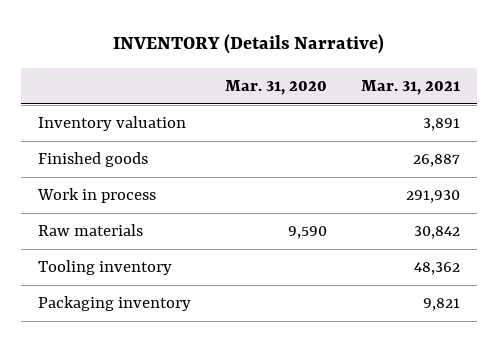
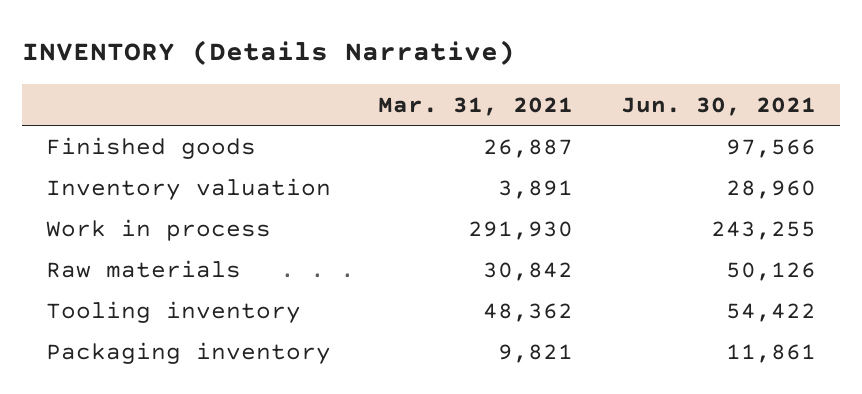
- | Mar. 31, 2020 | Mar. 31, 2021
+ | Mar. 31, 2021 | Jun. 30, 2021
moved down: Inventory valuation | 3,891 | 28,960

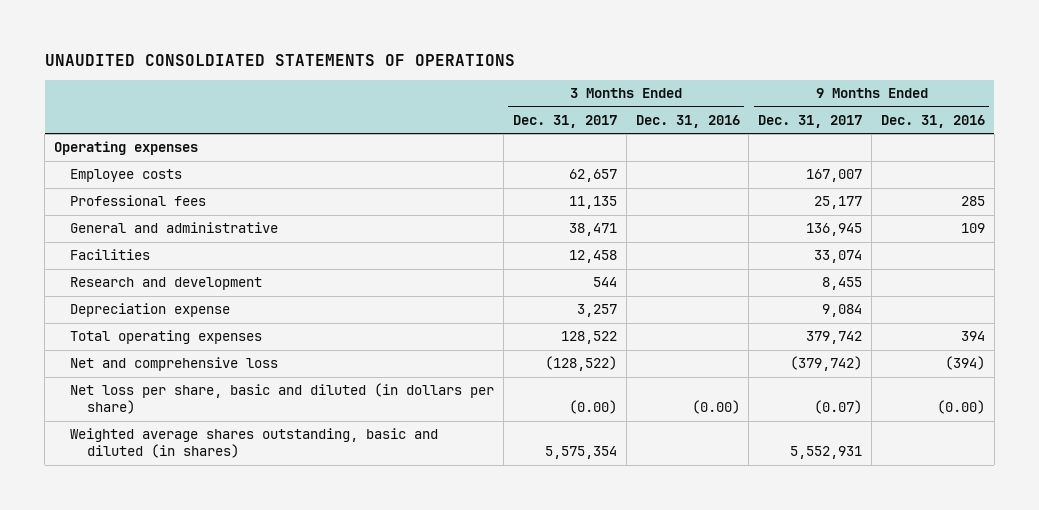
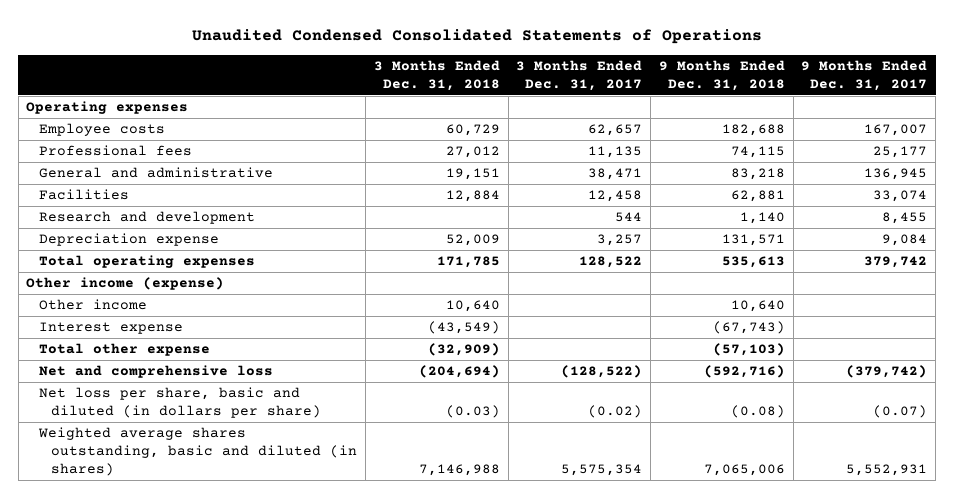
- UNAUDITED CONSOLDIATED STATEMENTS OF OPERATIONS
+ Unaudited Condensed Consolidated Statements of Operations
- | 3 Months Ended Dec. 31, 2017 | 3 Months Ended Dec. 31, 2016 | 9 Months Ended Dec. 31, 2017 | 9 Months Ended Dec. 31, 2016
+ | 3 Months Ended Dec. 31, 2018 | 3 Months Ended Dec. 31, 2017 | 9 Months Ended Dec. 31, 2018 | 9 Months Ended Dec. 31, 2017
+ Other income (expense)
+ Other income | 10,640 | | 10,640 |
+ Interest expense | (43,549) | | (67,743) |
+ Total other expense | (32,909) | | (57,103) |
- Net loss per share, basic and diluted (in dollars per share) | (0.00) | (0.00) | (0.07) | (0.00)
+ Net loss per share, basic and diluted (in dollars per share) | (0.03) | (0.02) | (0.08) | (0.07)

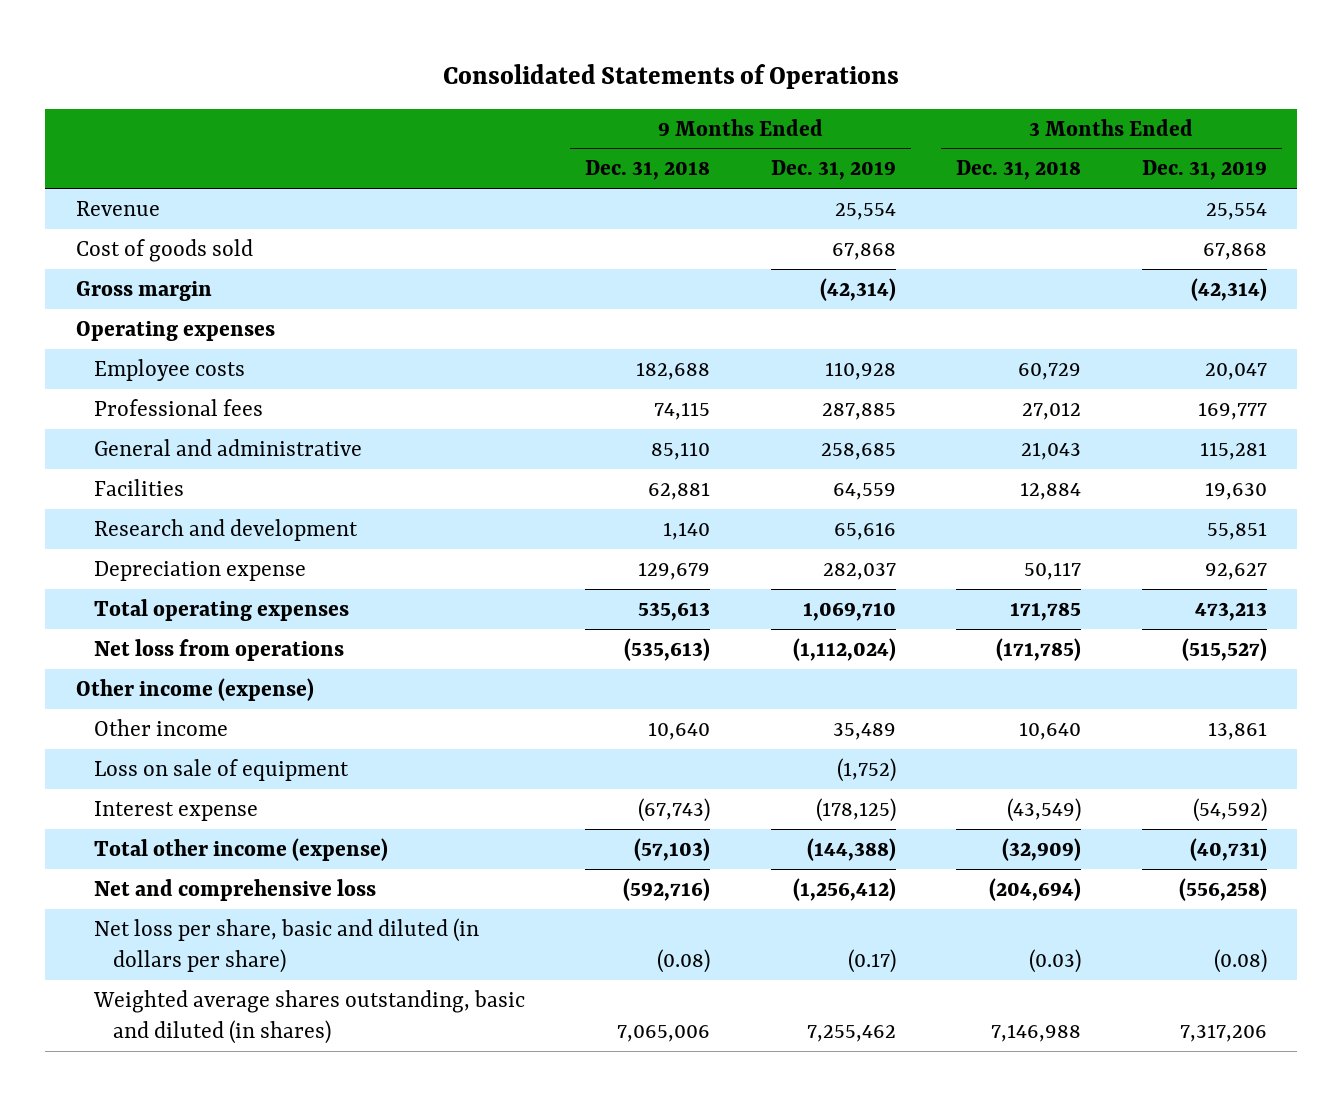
- Unaudited Condensed Consolidated Statements of Operations
+ Consolidated Statements of Operations
- | 3 Months Ended Dec. 31, 2018 | 3 Months Ended Dec. 31, 2017 | 9 Months Ended Dec. 31, 2018 | 9 Months Ended Dec. 31, 2017
+ | 9 Months Ended Dec. 31, 2018 | 9 Months Ended Dec. 31, 2019 | 3 Months Ended Dec. 31, 2018 | 3 Months Ended Dec. 31, 2019
+ Revenue | | 25,554 | | 25,554
+ Cost of goods sold | | 67,868 | | 67,868
+ Gross margin | | (42,314) | | (42,314)
- General and administrative | 19,151 | 38,471 | 83,218 | 136,945
+ General and administrative | 85,110 | 258,685 | 21,043 | 115,281
- Depreciation expense | 52,009 | 3,257 | 131,571 | 9,084
+ Depreciation expense | 129,679 | 282,037 | 50,117 | 92,627
+ Net loss from operations | (535,613) | (1,112,024) | (171,785) | (515,527)
+ Loss on sale of equipment | | (1,752) | |
- Total other expense | (32,909) | | (57,103) |
+ Total other income (expense) | (57,103) | (144,388) | (32,909) | (40,731)

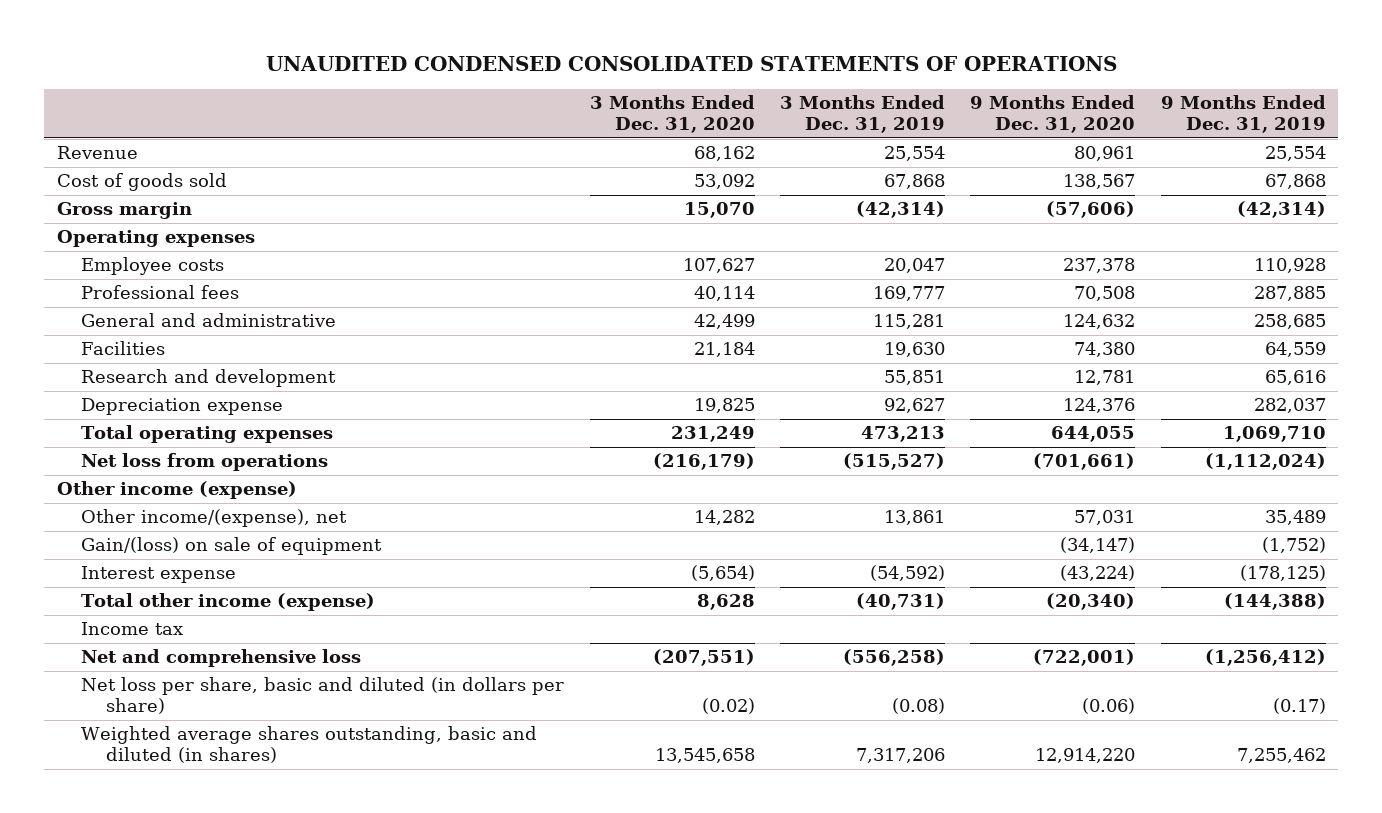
- Consolidated Statements of Operations
+ UNAUDITED CONDENSED CONSOLIDATED STATEMENTS OF OPERATIONS
- | 9 Months Ended Dec. 31, 2018 | 9 Months Ended Dec. 31, 2019 | 3 Months Ended Dec. 31, 2018 | 3 Months Ended Dec. 31, 2019
+ | 3 Months Ended Dec. 31, 2020 | 3 Months Ended Dec. 31, 2019 | 9 Months Ended Dec. 31, 2020 | 9 Months Ended Dec. 31, 2019
- Other income | 10,640 | 35,489 | 10,640 | 13,861
- Loss on sale of equipment | | (1,752) | |
+ Other income/(expense), net | 14,282 | 13,861 | 57,031 | 35,489
+ Gain/(loss) on sale of equipment | | | (34,147) | (1,752)
+ Income tax

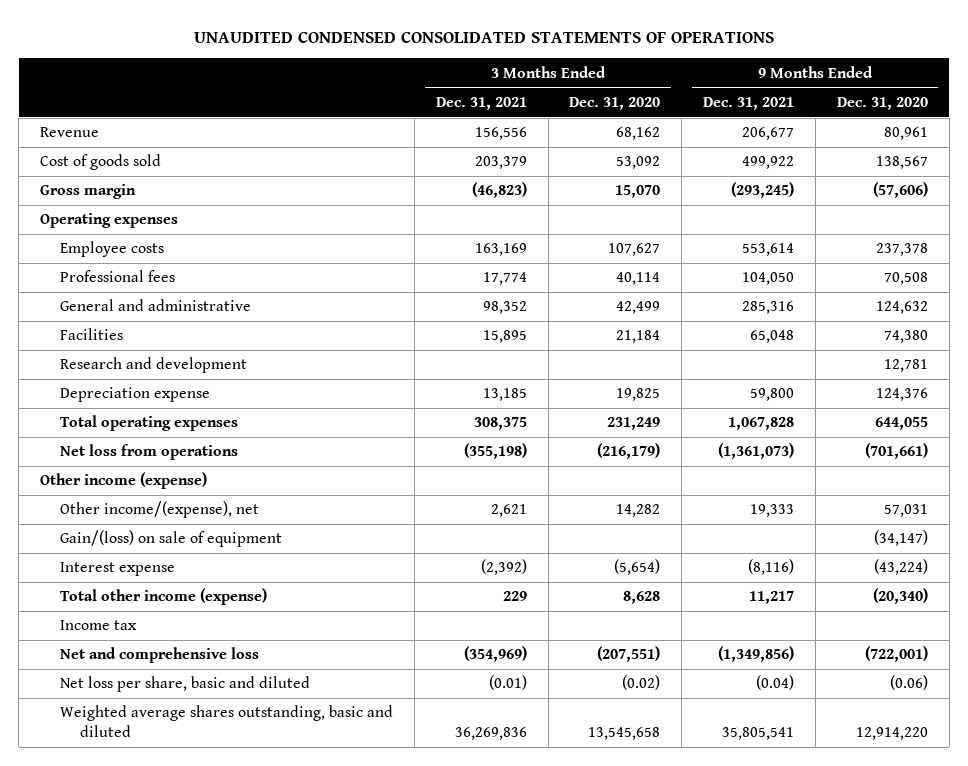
- | 3 Months Ended Dec. 31, 2020 | 3 Months Ended Dec. 31, 2019 | 9 Months Ended Dec. 31, 2020 | 9 Months Ended Dec. 31, 2019
+ | 3 Months Ended Dec. 31, 2021 | 3 Months Ended Dec. 31, 2020 | 9 Months Ended Dec. 31, 2021 | 9 Months Ended Dec. 31, 2020
- Net loss per share, basic and diluted (in dollars per share) | (0.02) | (0.08) | (0.06) | (0.17)
- Weighted average shares outstanding, basic and diluted (in shares) | 13,545,658 | 7,317,206 | 12,914,220 | 7,255,462
+ Net loss per share, basic and diluted | (0.01) | (0.02) | (0.04) | (0.06)
+ Weighted average shares outstanding, basic and diluted | 36,269,836 | 13,545,658 | 35,805,541 | 12,914,220

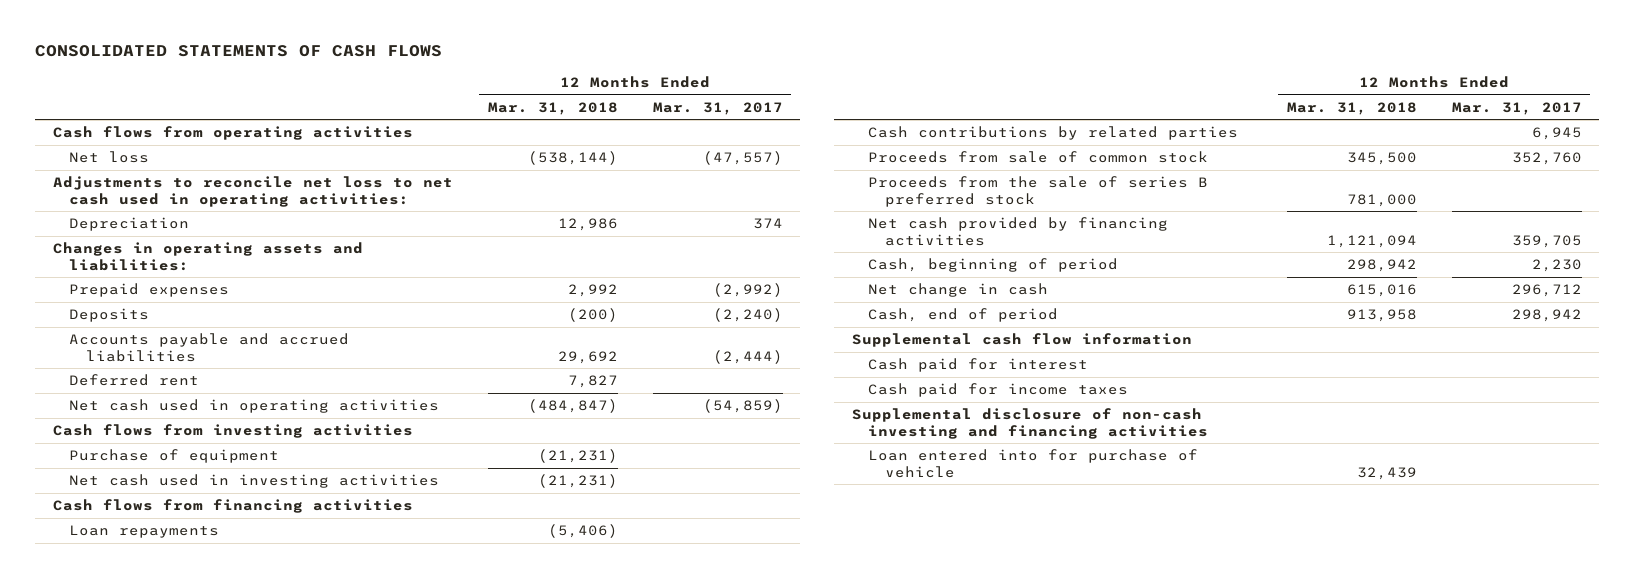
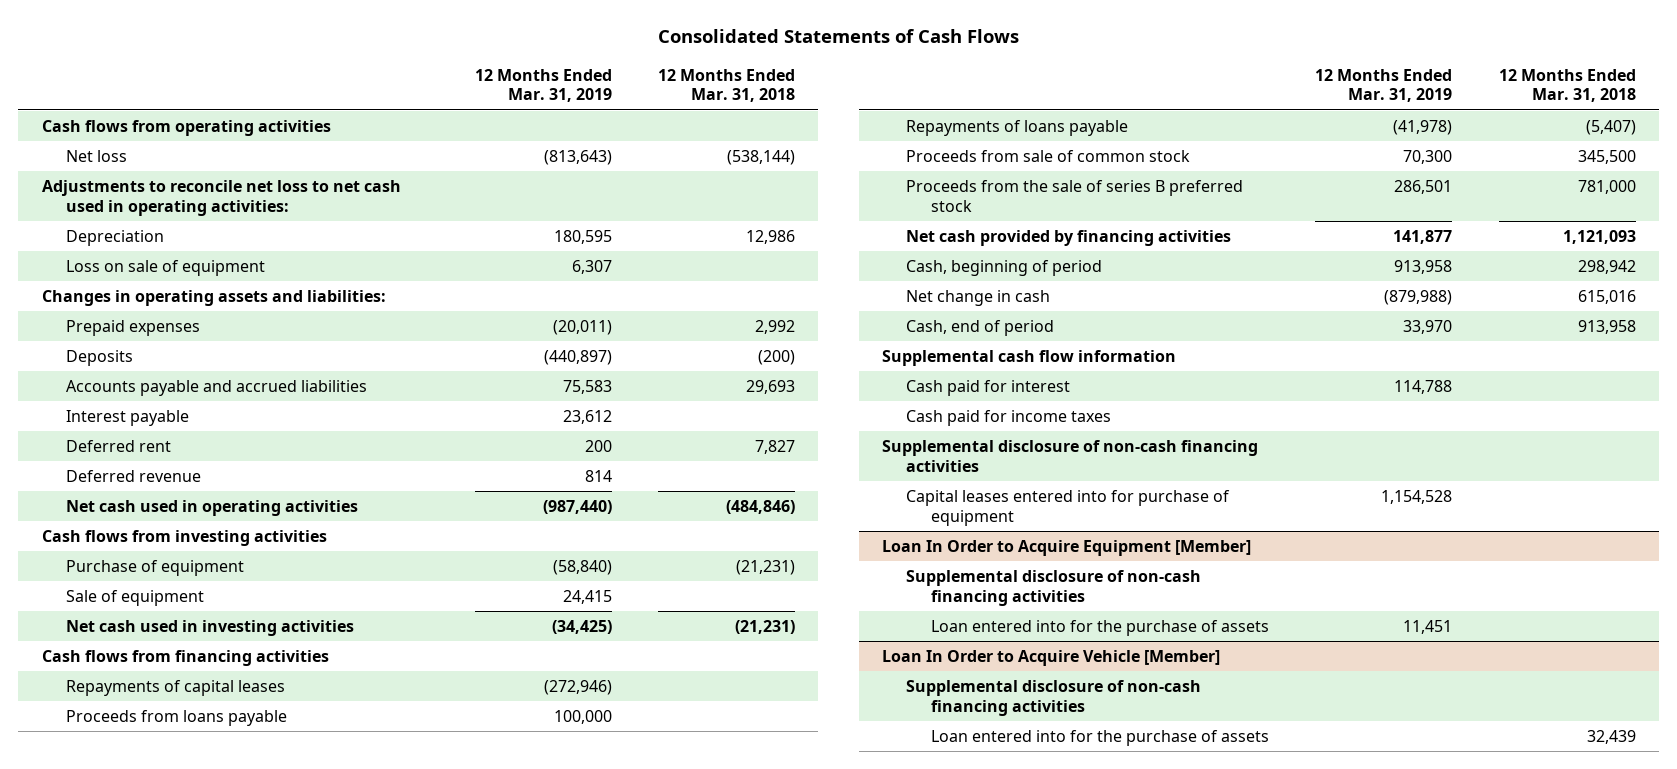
- CONSOLIDATED STATEMENTS OF CASH FLOWS
+ Consolidated Statements of Cash Flows
- | 12 Months Ended Mar. 31, 2018 | 12 Months Ended Mar. 31, 2017
+ | 12 Months Ended Mar. 31, 2019 | 12 Months Ended Mar. 31, 2018
+ Loss on sale of equipment | 6,307 |
- Accounts payable and accrued liabilities | 29,692 | (2,444)
+ Accounts payable and accrued liabilities | 75,583 | 29,693
+ Interest payable | 23,612 |
- Net cash used in operating activities | (484,847) | (54,859)
+ Deferred revenue | 814 |
+ Net cash used in operating activities | (987,440) | (484,846)
+ Sale of equipment | 24,415 |
- Loan repayments | (5,406) |
- Cash contributions by related parties | | 6,945
+ Repayments of capital leases | (272,946) |
+ Proceeds from loans payable | 100,000 |
+ Repayments of loans payable | (41,978) | (5,407)
- Net cash provided by financing activities | 1,121,094 | 359,705
+ Net cash provided by financing activities | 141,877 | 1,121,093
- Supplemental disclosure of non-cash investing and financing activities
- Loan entered into for purchase of vehicle | 32,439 |
+ Supplemental disclosure of non-cash financing activities
+ Capital leases entered into for purchase of equipment | 1,154,528 |
+ Loan In Order to Acquire Equipment [Member]
+ Supplemental disclosure of non-cash financing activities
+ Loan entered into for the purchase of assets | 11,451 |
+ Loan In Order to Acquire Vehicle [Member]
+ Supplemental disclosure of non-cash financing activities
+ Loan entered into for the purchase of assets | | 32,439

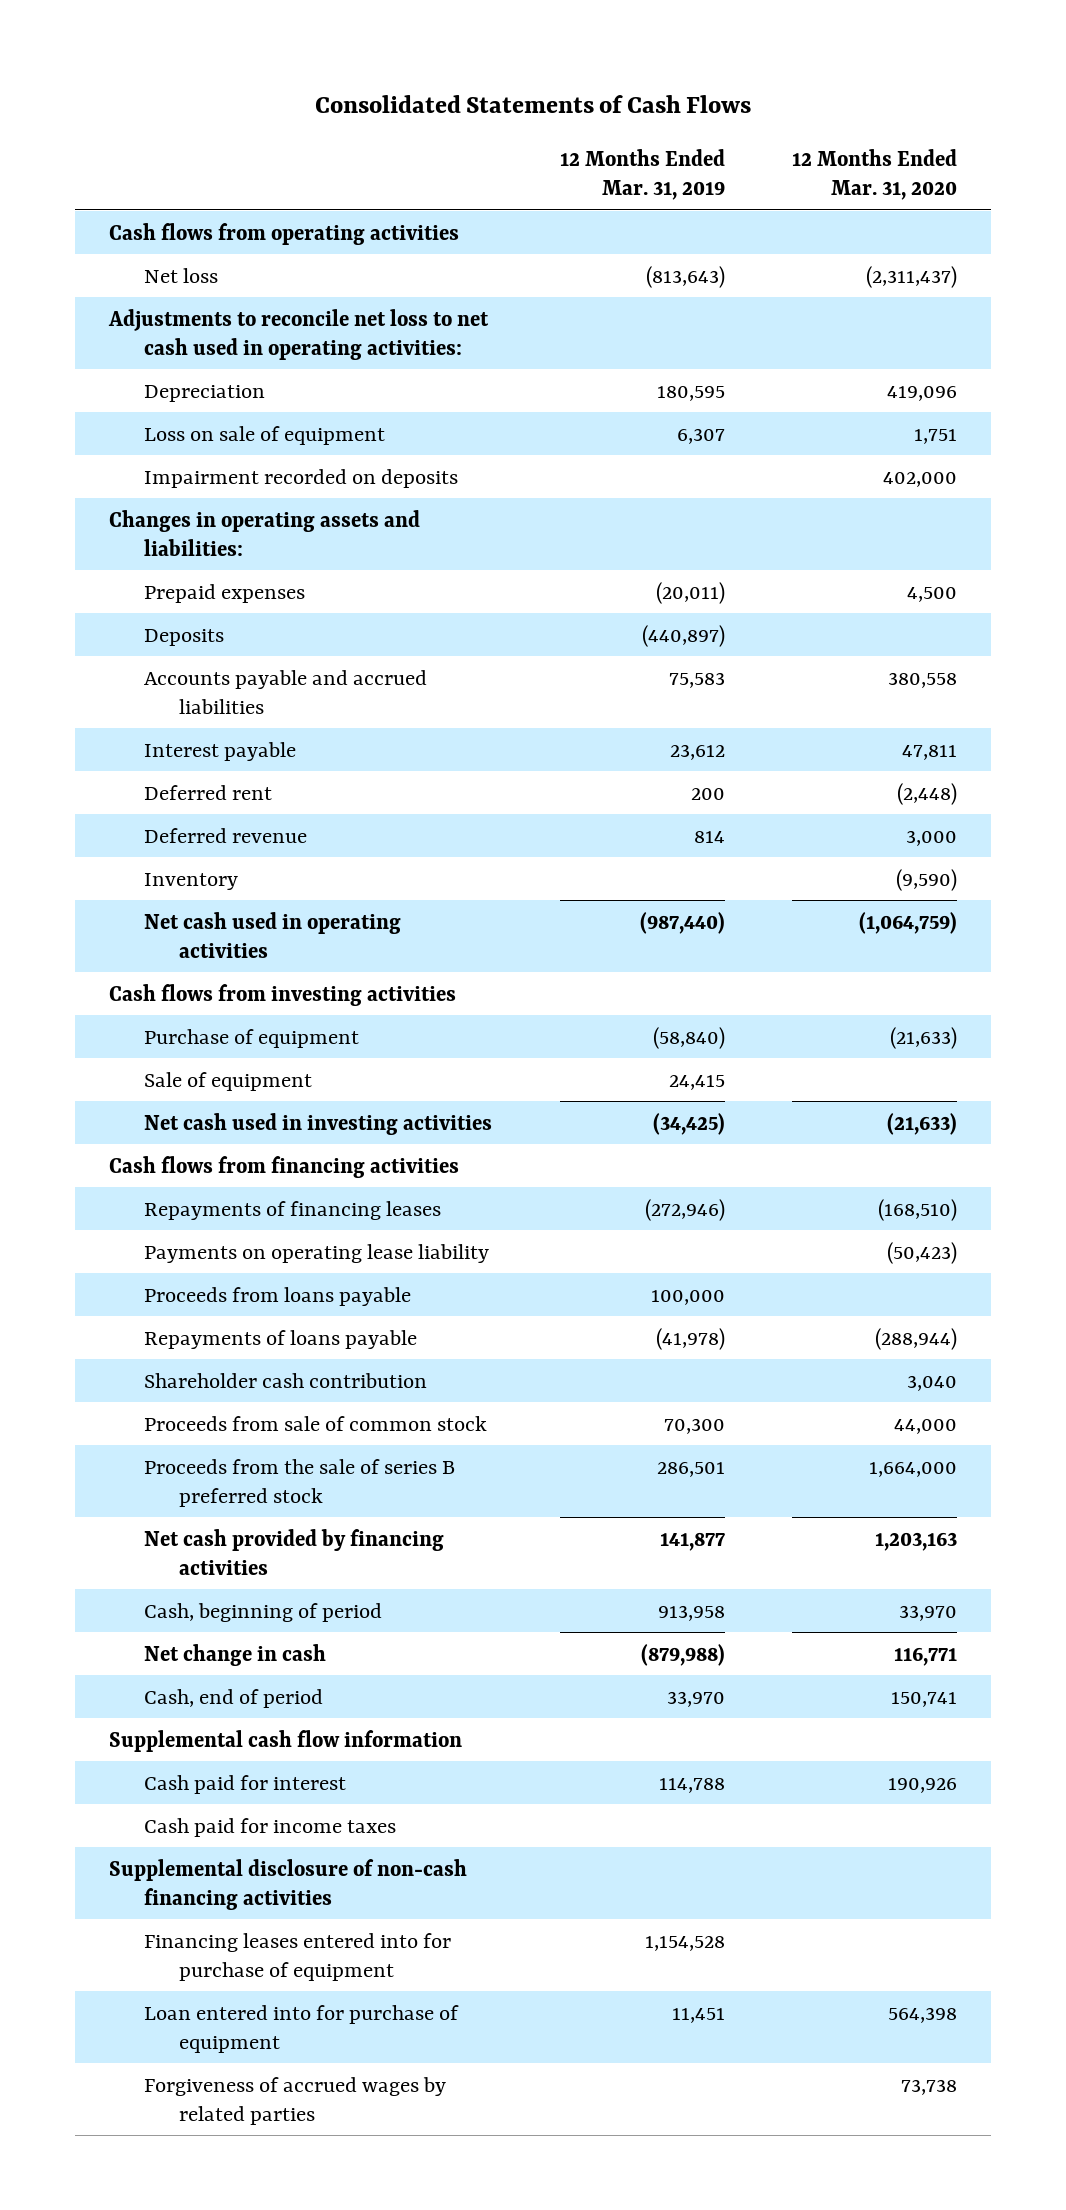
- | 12 Months Ended Mar. 31, 2019 | 12 Months Ended Mar. 31, 2018
+ | 12 Months Ended Mar. 31, 2019 | 12 Months Ended Mar. 31, 2020
+ Impairment recorded on deposits | | 402,000
+ Inventory | | (9,590)
- Repayments of capital leases | (272,946) |
+ Repayments of financing leases | (272,946) | (168,510)
+ Payments on operating lease liability | | (50,423)
+ Shareholder cash contribution | | 3,040
- Capital leases entered into for purchase of equipment | 1,154,528 |
- Loan In Order to Acquire Equipment [Member]
- Supplemental disclosure of non-cash financing activities
- Loan entered into for the purchase of assets | 11,451 |
- Loan In Order to Acquire Vehicle [Member]
- Supplemental disclosure of non-cash financing activities
- Loan entered into for the purchase of assets | | 32,439
+ Financing leases entered into for purchase of equipment | 1,154,528 |
+ Loan entered into for purchase of equipment | 11,451 | 564,398
+ Forgiveness of accrued wages by related parties | | 73,738

